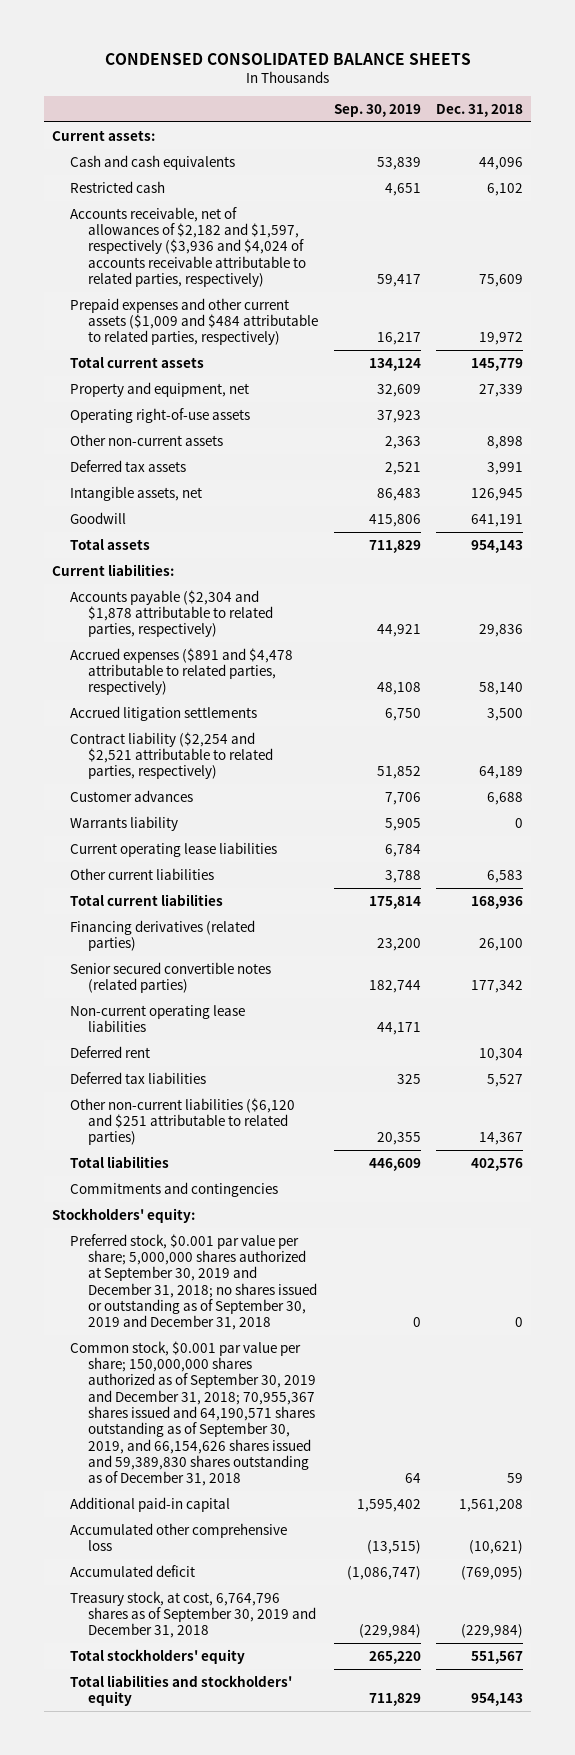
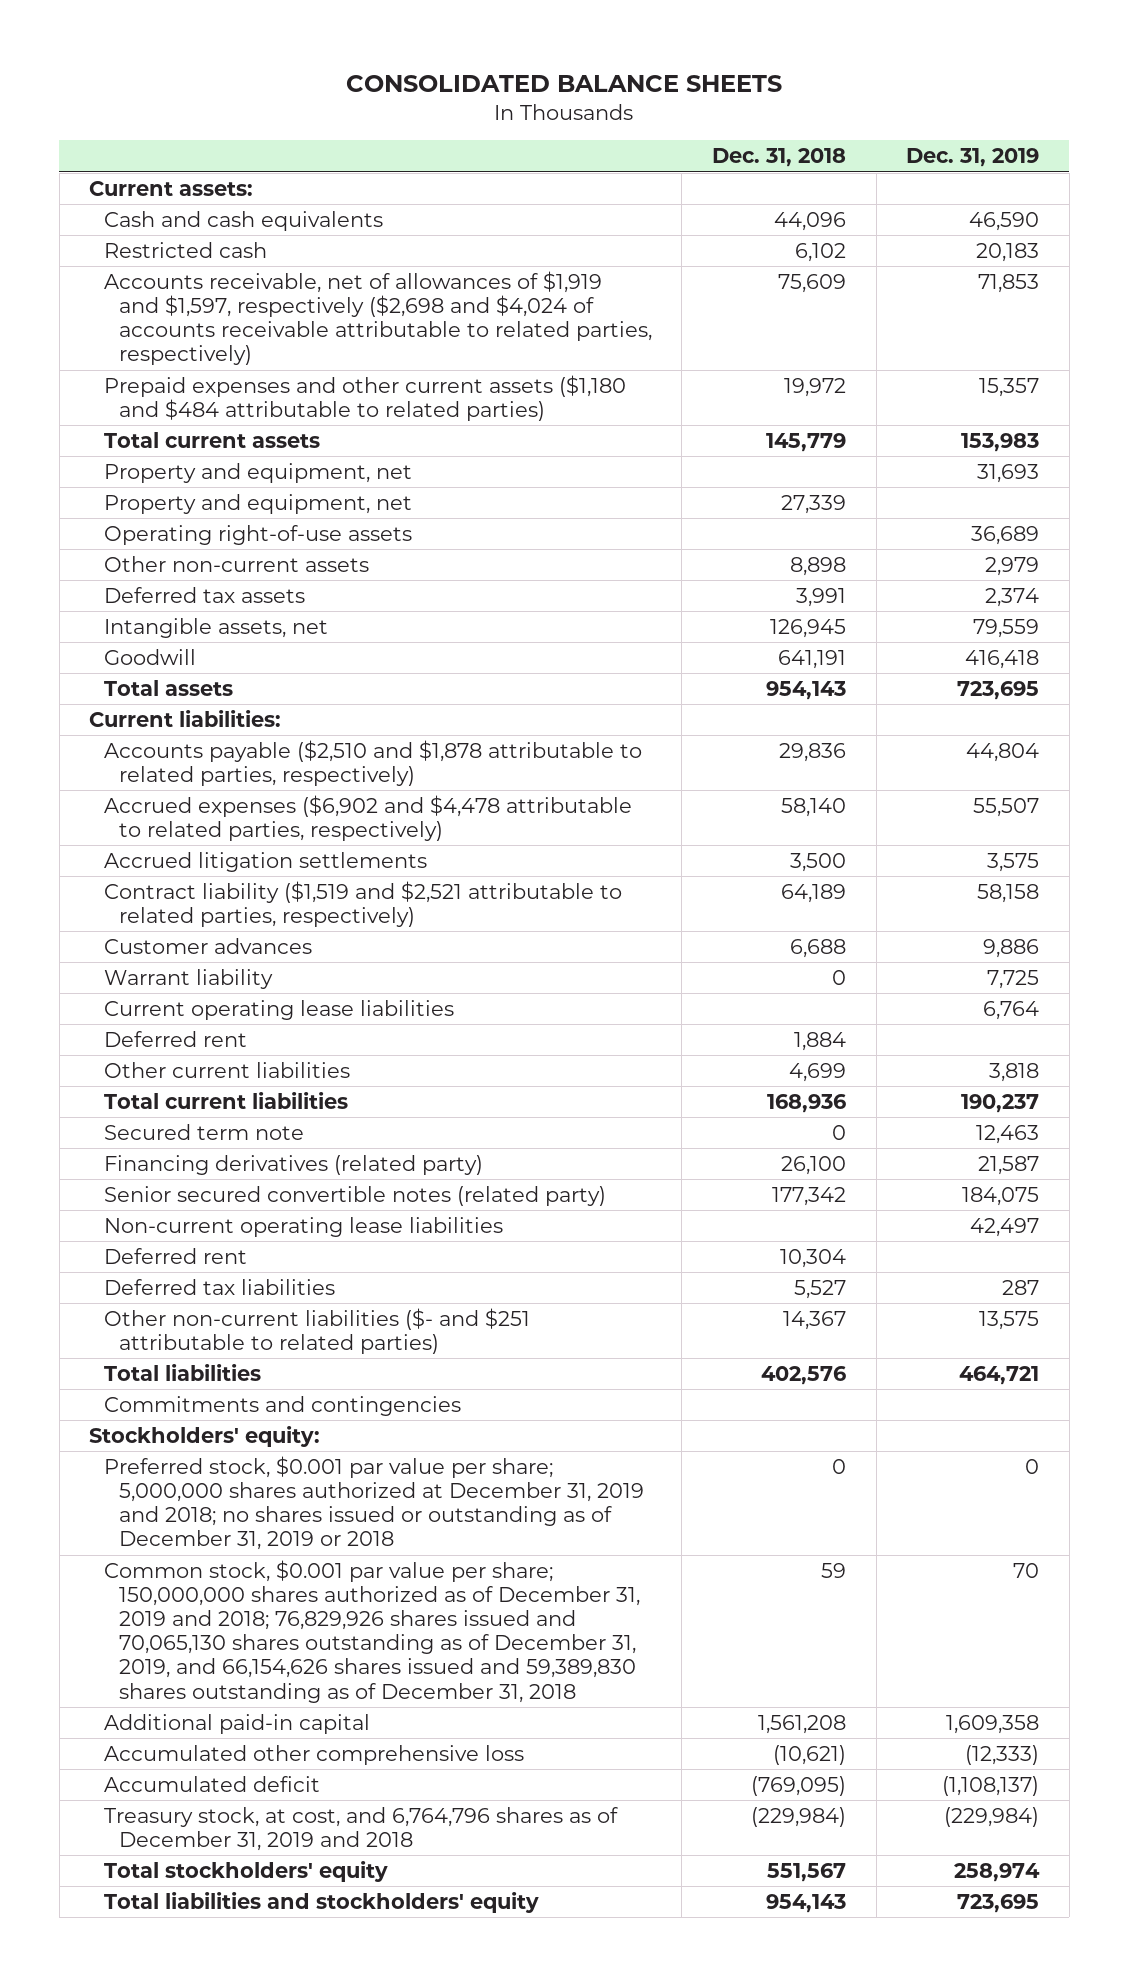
- CONDENSED CONSOLIDATED BALANCE SHEETS
+ CONSOLIDATED BALANCE SHEETS
- | Sep. 30, 2019 | Dec. 31, 2018
+ | Dec. 31, 2018 | Dec. 31, 2019
- Accounts receivable, net of allowances of $2,182 and $1,597, respectively ($3,936 and $4,024 of accounts receivable attributable to related parties, respectively) | 59,417 | 75,609
- Prepaid expenses and other current assets ($1,009 and $484 attributable to related parties, respectively) | 16,217 | 19,972
+ Accounts receivable, net of allowances of $1,919 and $1,597, respectively ($2,698 and $4,024 of accounts receivable attributable to related parties, respectively) | 75,609 | 71,853
+ Prepaid expenses and other current assets ($1,180 and $484 attributable to related parties) | 19,972 | 15,357
+ Property and equipment, net | | 31,693
- Accounts payable ($2,304 and $1,878 attributable to related parties, respectively) | 44,921 | 29,836
- Accrued expenses ($891 and $4,478 attributable to related parties, respectively) | 48,108 | 58,140
+ Accounts payable ($2,510 and $1,878 attributable to related parties, respectively) | 29,836 | 44,804
+ Accrued expenses ($6,902 and $4,478 attributable to related parties, respectively) | 58,140 | 55,507
- Contract liability ($2,254 and $2,521 attributable to related parties, respectively) | 51,852 | 64,189
+ Contract liability ($1,519 and $2,521 attributable to related parties, respectively) | 64,189 | 58,158
- Warrants liability | 5,905 | 0
+ Warrant liability | 0 | 7,725
- Other current liabilities | 3,788 | 6,583
+ Deferred rent | 1,884 |
+ Other current liabilities | 4,699 | 3,818
- Financing derivatives (related parties) | 23,200 | 26,100
- Senior secured convertible notes (related parties) | 182,744 | 177,342
+ Secured term note | 0 | 12,463
+ Financing derivatives (related party) | 26,100 | 21,587
+ Senior secured convertible notes (related party) | 177,342 | 184,075
- Other non-current liabilities ($6,120 and $251 attributable to related parties) | 20,355 | 14,367
+ Other non-current liabilities ($- and $251 attributable to related parties) | 14,367 | 13,575
- Preferred stock, $0.001 par value per share; 5,000,000 shares authorized at September 30, 2019 and December 31, 2018; no shares issued or outstanding as of September 30, 2019 and December 31, 2018 | 0 | 0
- Common stock, $0.001 par value per share; 150,000,000 shares authorized as of September 30, 2019 and December 31, 2018; 70,955,367 shares issued and 64,190,571 shares outstanding as of September 30, 2019, and 66,154,626 shares issued and 59,389,830 shares outstanding as of December 31, 2018 | 64 | 59
+ Preferred stock, $0.001 par value per share; 5,000,000 shares authorized at December 31, 2019 and 2018; no shares issued or outstanding as of December 31, 2019 or 2018 | 0 | 0
+ Common stock, $0.001 par value per share; 150,000,000 shares authorized as of December 31, 2019 and 2018; 76,829,926 shares issued and 70,065,130 shares outstanding as of December 31, 2019, and 66,154,626 shares issued and 59,389,830 shares outstanding as of December 31, 2018 | 59 | 70
- Treasury stock, at cost, 6,764,796 shares as of September 30, 2019 and December 31, 2018 | (229,984) | (229,984)
+ Treasury stock, at cost, and 6,764,796 shares as of December 31, 2019 and 2018 | (229,984) | (229,984)

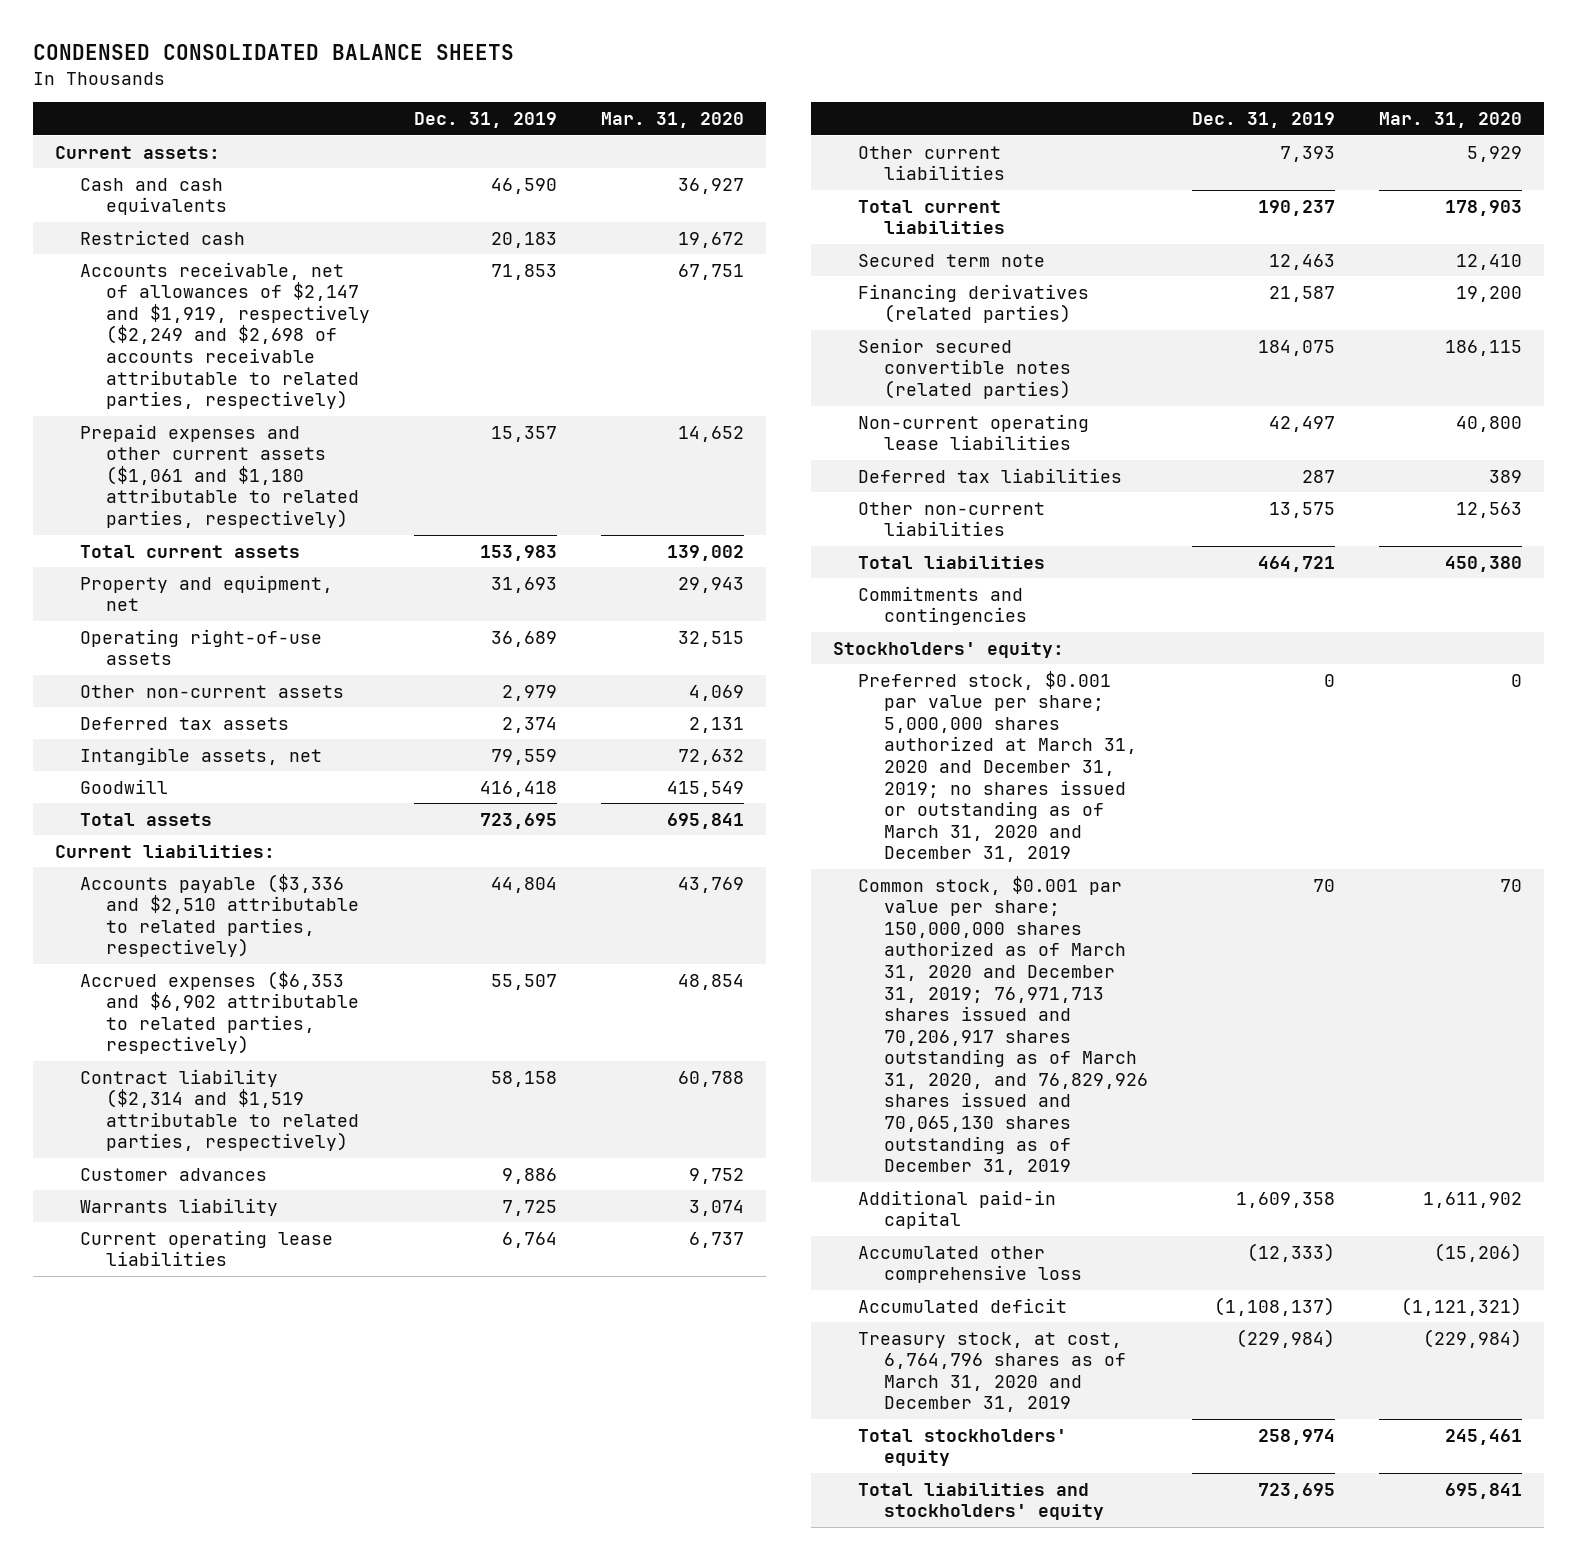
- CONSOLIDATED BALANCE SHEETS
+ CONDENSED CONSOLIDATED BALANCE SHEETS
- | Dec. 31, 2018 | Dec. 31, 2019
+ | Dec. 31, 2019 | Mar. 31, 2020
- Accounts receivable, net of allowances of $1,919 and $1,597, respectively ($2,698 and $4,024 of accounts receivable attributable to related parties, respectively) | 75,609 | 71,853
- Prepaid expenses and other current assets ($1,180 and $484 attributable to related parties) | 19,972 | 15,357
+ Accounts receivable, net of allowances of $2,147 and $1,919, respectively ($2,249 and $2,698 of accounts receivable attributable to related parties, respectively) | 71,853 | 67,751
+ Prepaid expenses and other current assets ($1,061 and $1,180 attributable to related parties, respectively) | 15,357 | 14,652
- Property and equipment, net | 27,339 |
- Accounts payable ($2,510 and $1,878 attributable to related parties, respectively) | 29,836 | 44,804
- Accrued expenses ($6,902 and $4,478 attributable to related parties, respectively) | 58,140 | 55,507
- Accrued litigation settlements | 3,500 | 3,575
- Contract liability ($1,519 and $2,521 attributable to related parties, respectively) | 64,189 | 58,158
+ Accounts payable ($3,336 and $2,510 attributable to related parties, respectively) | 44,804 | 43,769
+ Accrued expenses ($6,353 and $6,902 attributable to related parties, respectively) | 55,507 | 48,854
+ Contract liability ($2,314 and $1,519 attributable to related parties, respectively) | 58,158 | 60,788
- Warrant liability | 0 | 7,725
+ Warrants liability | 7,725 | 3,074
- Deferred rent | 1,884 |
- Other current liabilities | 4,699 | 3,818
+ Other current liabilities | 7,393 | 5,929
- Financing derivatives (related party) | 26,100 | 21,587
- Senior secured convertible notes (related party) | 177,342 | 184,075
+ Financing derivatives (related parties) | 21,587 | 19,200
+ Senior secured convertible notes (related parties) | 184,075 | 186,115
- Deferred rent | 10,304 |
- Other non-current liabilities ($- and $251 attributable to related parties) | 14,367 | 13,575
+ Other non-current liabilities | 13,575 | 12,563
- Preferred stock, $0.001 par value per share; 5,000,000 shares authorized at December 31, 2019 and 2018; no shares issued or outstanding as of December 31, 2019 or 2018 | 0 | 0
- Common stock, $0.001 par value per share; 150,000,000 shares authorized as of December 31, 2019 and 2018; 76,829,926 shares issued and 70,065,130 shares outstanding as of December 31, 2019, and 66,154,626 shares issued and 59,389,830 shares outstanding as of December 31, 2018 | 59 | 70
+ Preferred stock, $0.001 par value per share; 5,000,000 shares authorized at March 31, 2020 and December 31, 2019; no shares issued or outstanding as of March 31, 2020 and December 31, 2019 | 0 | 0
+ Common stock, $0.001 par value per share; 150,000,000 shares authorized as of March 31, 2020 and December 31, 2019; 76,971,713 shares issued and 70,206,917 shares outstanding as of March 31, 2020, and 76,829,926 shares issued and 70,065,130 shares outstanding as of December 31, 2019 | 70 | 70
- Treasury stock, at cost, and 6,764,796 shares as of December 31, 2019 and 2018 | (229,984) | (229,984)
+ Treasury stock, at cost, 6,764,796 shares as of March 31, 2020 and December 31, 2019 | (229,984) | (229,984)

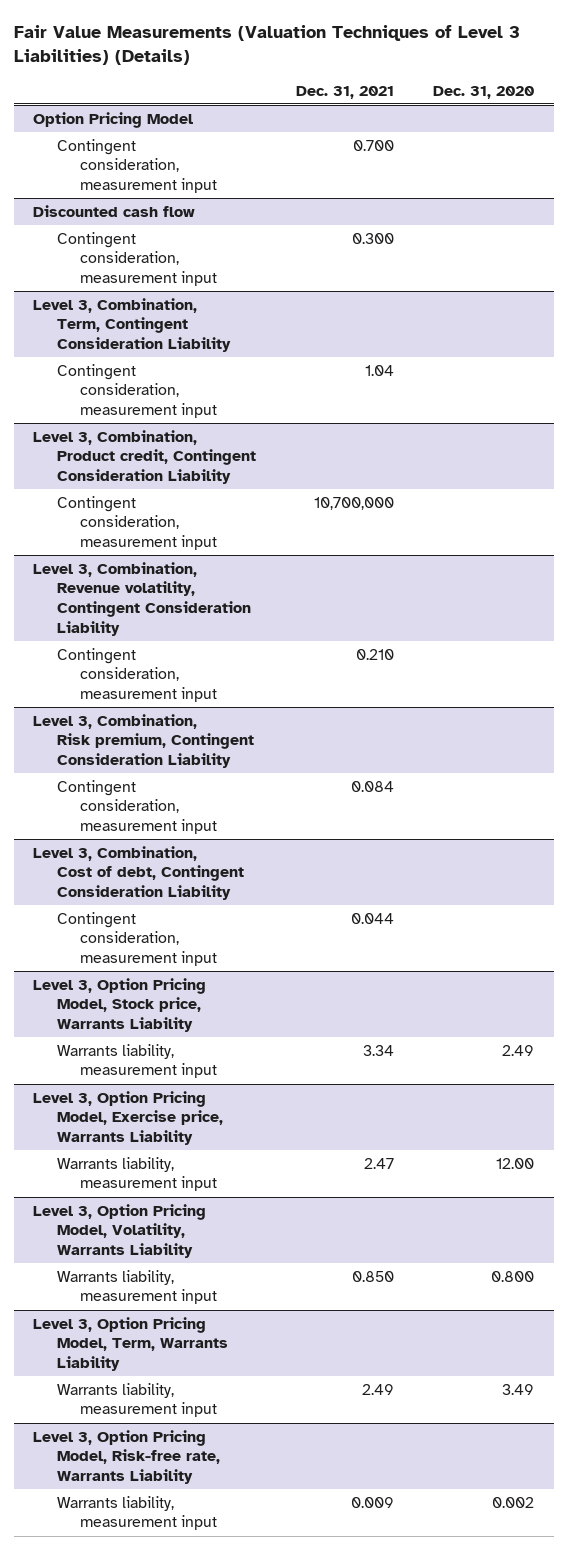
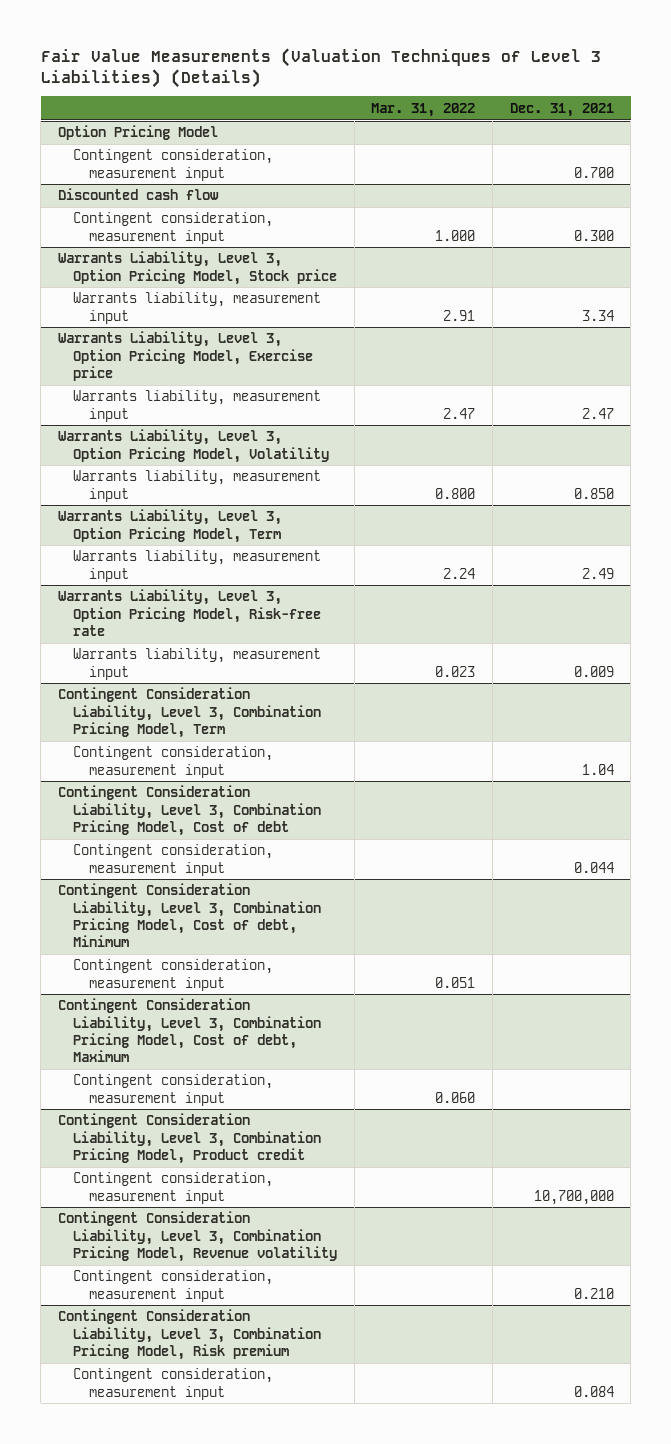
- | Dec. 31, 2021 | Dec. 31, 2020
+ | Mar. 31, 2022 | Dec. 31, 2021
- Level 3, Combination, Term, Contingent Consideration Liability
- Contingent consideration, measurement input | 1.04 |
- Level 3, Combination, Product credit, Contingent Consideration Liability
- Contingent consideration, measurement input | 10,700,000 |
- Level 3, Combination, Revenue volatility, Contingent Consideration Liability
- Contingent consideration, measurement input | 0.210 |
- Level 3, Combination, Risk premium, Contingent Consideration Liability
- Contingent consideration, measurement input | 0.084 |
- Level 3, Combination, Cost of debt, Contingent Consideration Liability
- Contingent consideration, measurement input | 0.044 |
- Level 3, Option Pricing Model, Stock price, Warrants Liability
+ Warrants Liability, Level 3, Option Pricing Model, Stock price
- Level 3, Option Pricing Model, Exercise price, Warrants Liability
+ Warrants Liability, Level 3, Option Pricing Model, Exercise price
- Level 3, Option Pricing Model, Volatility, Warrants Liability
+ Warrants Liability, Level 3, Option Pricing Model, Volatility
- Level 3, Option Pricing Model, Term, Warrants Liability
+ Warrants Liability, Level 3, Option Pricing Model, Term
- Level 3, Option Pricing Model, Risk-free rate, Warrants Liability
+ Warrants Liability, Level 3, Option Pricing Model, Risk-free rate
+ Contingent Consideration Liability, Level 3, Combination Pricing Model, Term
+ Contingent consideration, measurement input | | 1.04
+ Contingent Consideration Liability, Level 3, Combination Pricing Model, Cost of debt
+ Contingent consideration, measurement input | | 0.044
+ Contingent Consideration Liability, Level 3, Combination Pricing Model, Cost of debt, Minimum
+ Contingent consideration, measurement input | 0.051 |
+ Contingent Consideration Liability, Level 3, Combination Pricing Model, Cost of debt, Maximum
+ Contingent consideration, measurement input | 0.060 |
+ Contingent Consideration Liability, Level 3, Combination Pricing Model, Product credit
+ Contingent consideration, measurement input | | 10,700,000
+ Contingent Consideration Liability, Level 3, Combination Pricing Model, Revenue volatility
+ Contingent consideration, measurement input | | 0.210
+ Contingent Consideration Liability, Level 3, Combination Pricing Model, Risk premium
+ Contingent consideration, measurement input | | 0.084

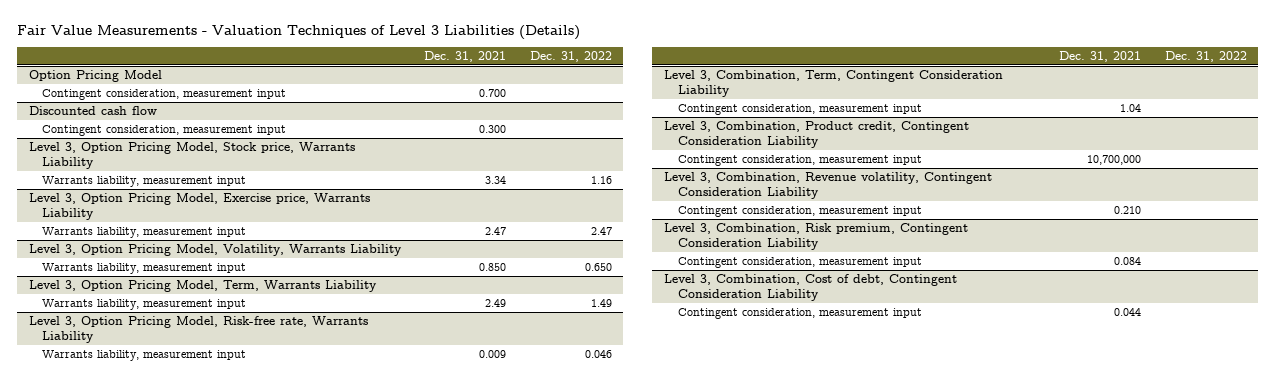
- Fair Value Measurements (Valuation Techniques of Level 3 Liabilities) (Details)
+ Fair Value Measurements - Valuation Techniques of Level 3 Liabilities (Details)
- | Mar. 31, 2022 | Dec. 31, 2021
+ | Dec. 31, 2021 | Dec. 31, 2022
- Warrants Liability, Level 3, Option Pricing Model, Stock price
+ Level 3, Option Pricing Model, Stock price, Warrants Liability
- Warrants Liability, Level 3, Option Pricing Model, Exercise price
+ Level 3, Option Pricing Model, Exercise price, Warrants Liability
- Warrants Liability, Level 3, Option Pricing Model, Volatility
+ Level 3, Option Pricing Model, Volatility, Warrants Liability
- Warrants Liability, Level 3, Option Pricing Model, Term
+ Level 3, Option Pricing Model, Term, Warrants Liability
- Warrants Liability, Level 3, Option Pricing Model, Risk-free rate
+ Level 3, Option Pricing Model, Risk-free rate, Warrants Liability
- Contingent Consideration Liability, Level 3, Combination Pricing Model, Term
+ Level 3, Combination, Term, Contingent Consideration Liability
- Contingent Consideration Liability, Level 3, Combination Pricing Model, Cost of debt
- Contingent consideration, measurement input | | 0.044
- Contingent Consideration Liability, Level 3, Combination Pricing Model, Cost of debt, Minimum
- Contingent consideration, measurement input | 0.051 |
- Contingent Consideration Liability, Level 3, Combination Pricing Model, Cost of debt, Maximum
- Contingent consideration, measurement input | 0.060 |
- Contingent Consideration Liability, Level 3, Combination Pricing Model, Product credit
+ Level 3, Combination, Product credit, Contingent Consideration Liability
- Contingent Consideration Liability, Level 3, Combination Pricing Model, Revenue volatility
+ Level 3, Combination, Revenue volatility, Contingent Consideration Liability
- Contingent Consideration Liability, Level 3, Combination Pricing Model, Risk premium
+ Level 3, Combination, Risk premium, Contingent Consideration Liability
+ Level 3, Combination, Cost of debt, Contingent Consideration Liability
+ Contingent consideration, measurement input | 0.044 |

